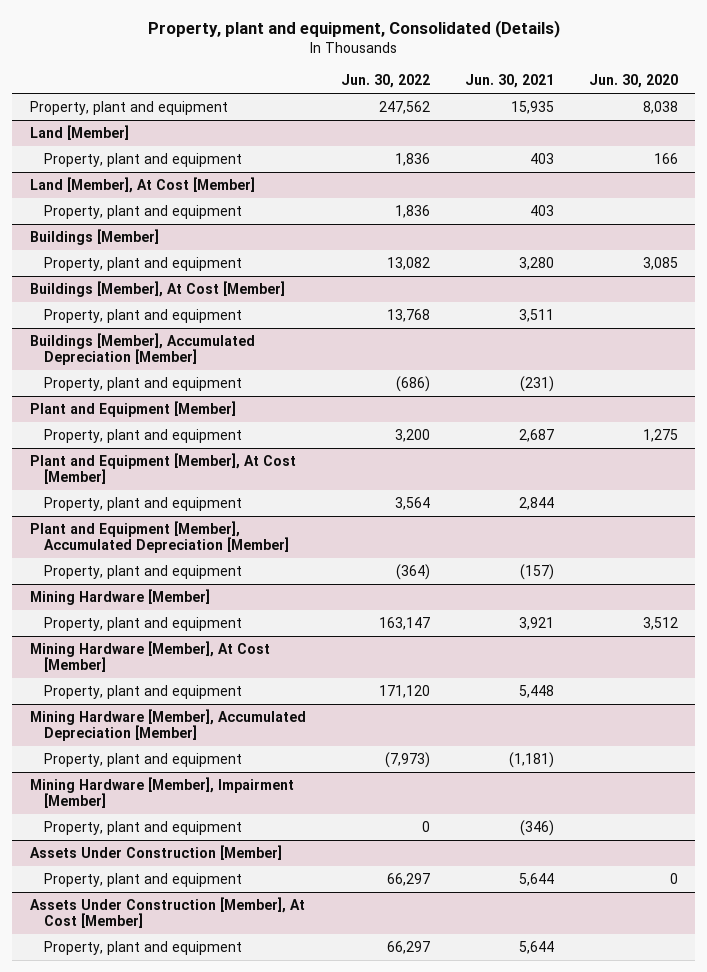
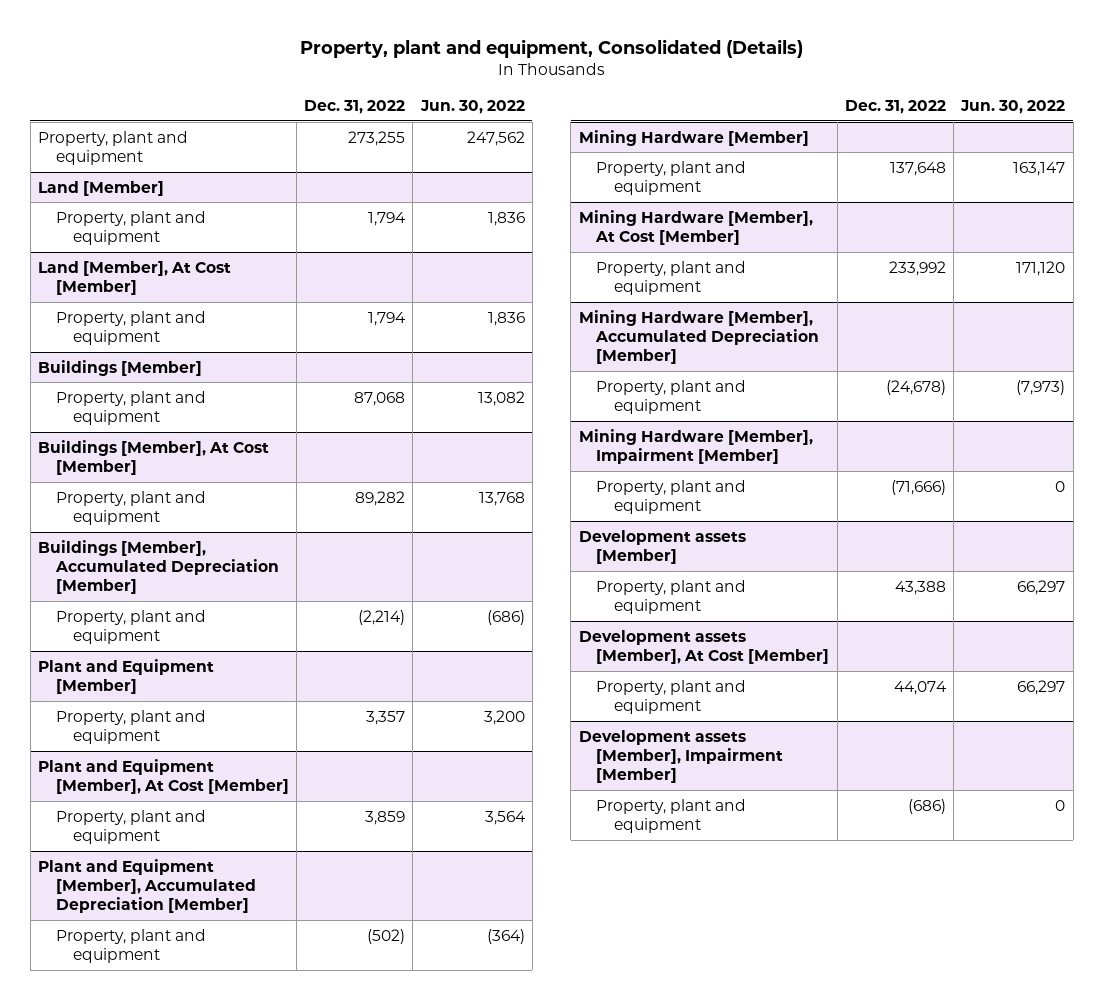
- | Jun. 30, 2022 | Jun. 30, 2021 | Jun. 30, 2020
+ | Dec. 31, 2022 | Jun. 30, 2022
- Assets Under Construction [Member]
+ Development assets [Member]
- Assets Under Construction [Member], At Cost [Member]
+ Development assets [Member], At Cost [Member]
+ Development assets [Member], Impairment [Member]
+ Property, plant and equipment | (686) | 0

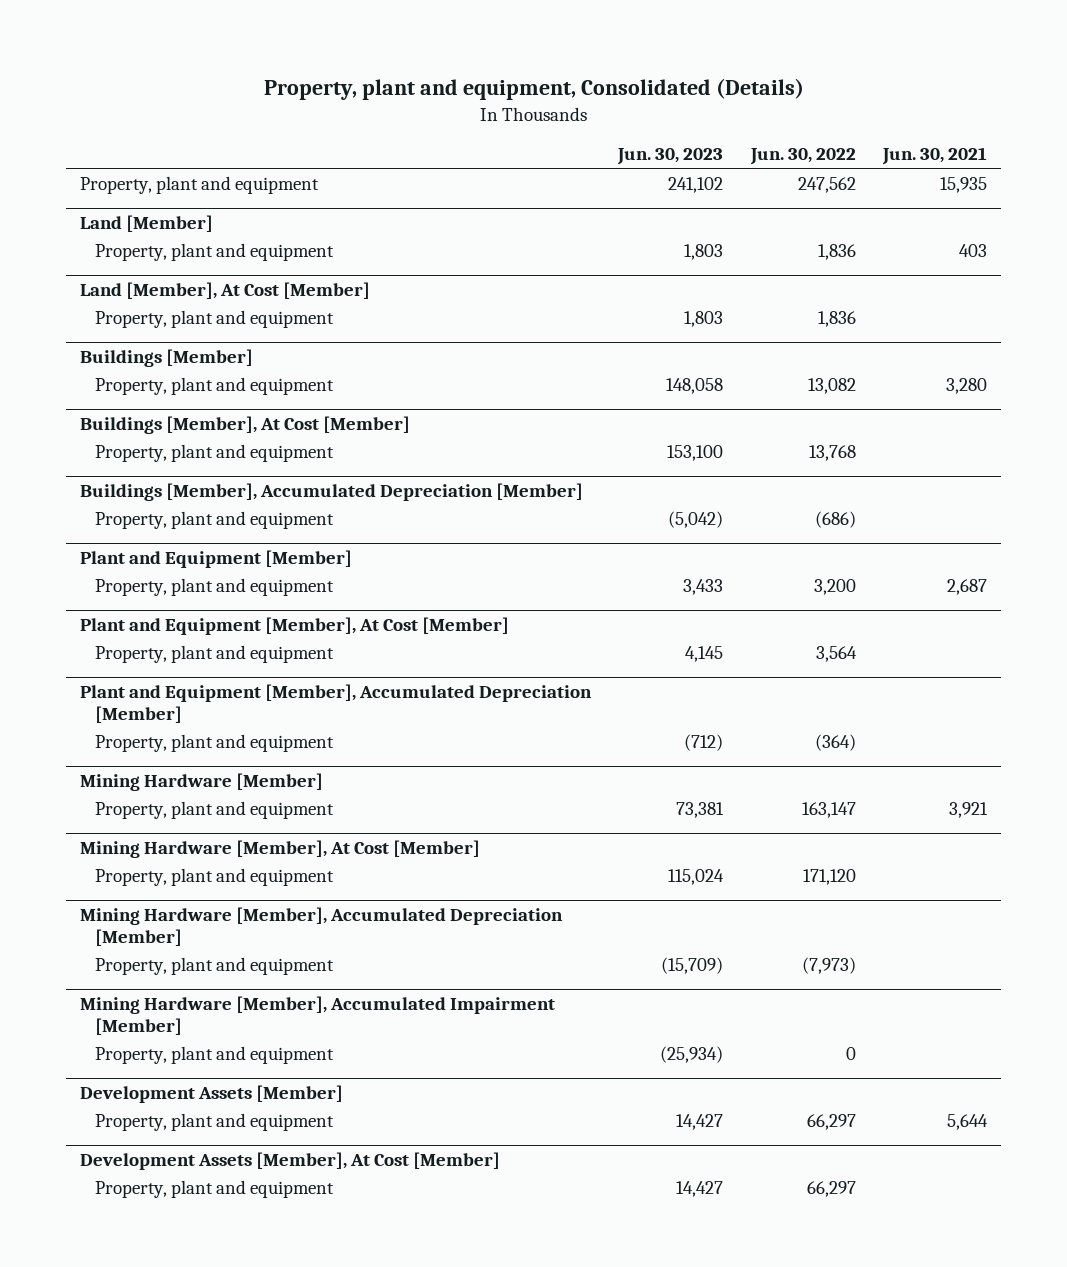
- | Dec. 31, 2022 | Jun. 30, 2022
+ | Jun. 30, 2023 | Jun. 30, 2022 | Jun. 30, 2021
- Mining Hardware [Member], Impairment [Member]
+ Mining Hardware [Member], Accumulated Impairment [Member]
- Development assets [Member]
+ Development Assets [Member]
- Development assets [Member], At Cost [Member]
+ Development Assets [Member], At Cost [Member]
- Development assets [Member], Impairment [Member]
- Property, plant and equipment | (686) | 0

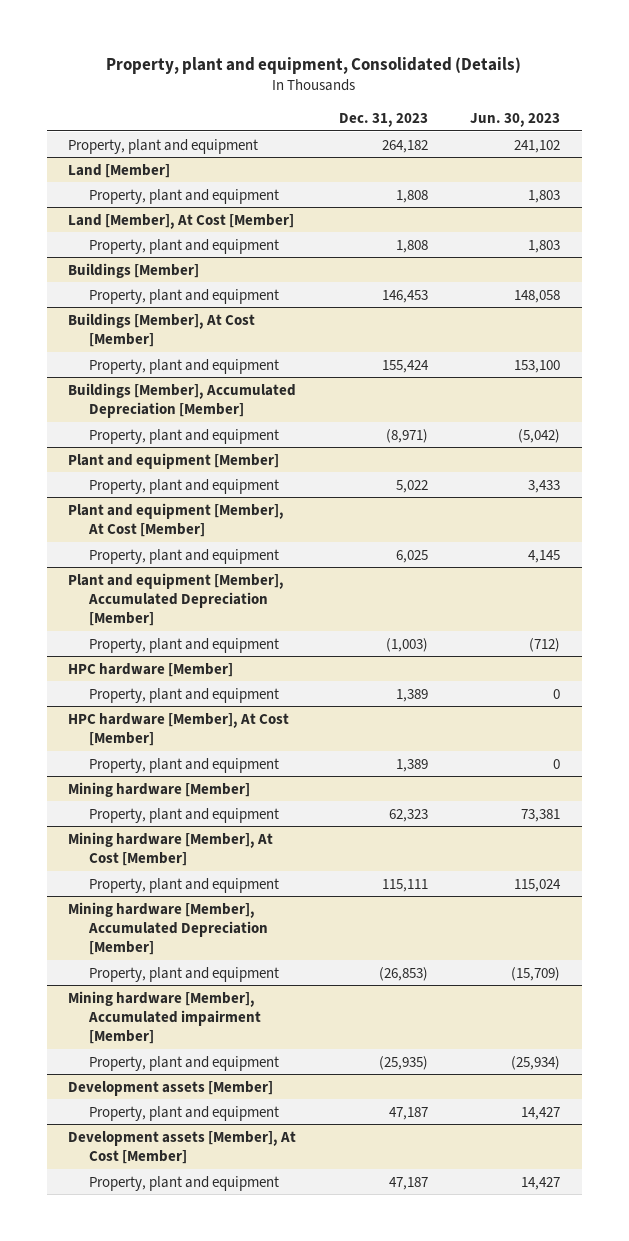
- | Jun. 30, 2023 | Jun. 30, 2022 | Jun. 30, 2021
+ | Dec. 31, 2023 | Jun. 30, 2023
- Plant and Equipment [Member]
+ Plant and equipment [Member]
- Plant and Equipment [Member], At Cost [Member]
+ Plant and equipment [Member], At Cost [Member]
- Plant and Equipment [Member], Accumulated Depreciation [Member]
+ Plant and equipment [Member], Accumulated Depreciation [Member]
- Mining Hardware [Member]
+ HPC hardware [Member]
+ Property, plant and equipment | 1,389 | 0
+ HPC hardware [Member], At Cost [Member]
+ Property, plant and equipment | 1,389 | 0
+ Mining hardware [Member]
- Mining Hardware [Member], At Cost [Member]
+ Mining hardware [Member], At Cost [Member]
- Mining Hardware [Member], Accumulated Depreciation [Member]
+ Mining hardware [Member], Accumulated Depreciation [Member]
- Mining Hardware [Member], Accumulated Impairment [Member]
+ Mining hardware [Member], Accumulated impairment [Member]
- Development Assets [Member]
+ Development assets [Member]
- Development Assets [Member], At Cost [Member]
+ Development assets [Member], At Cost [Member]

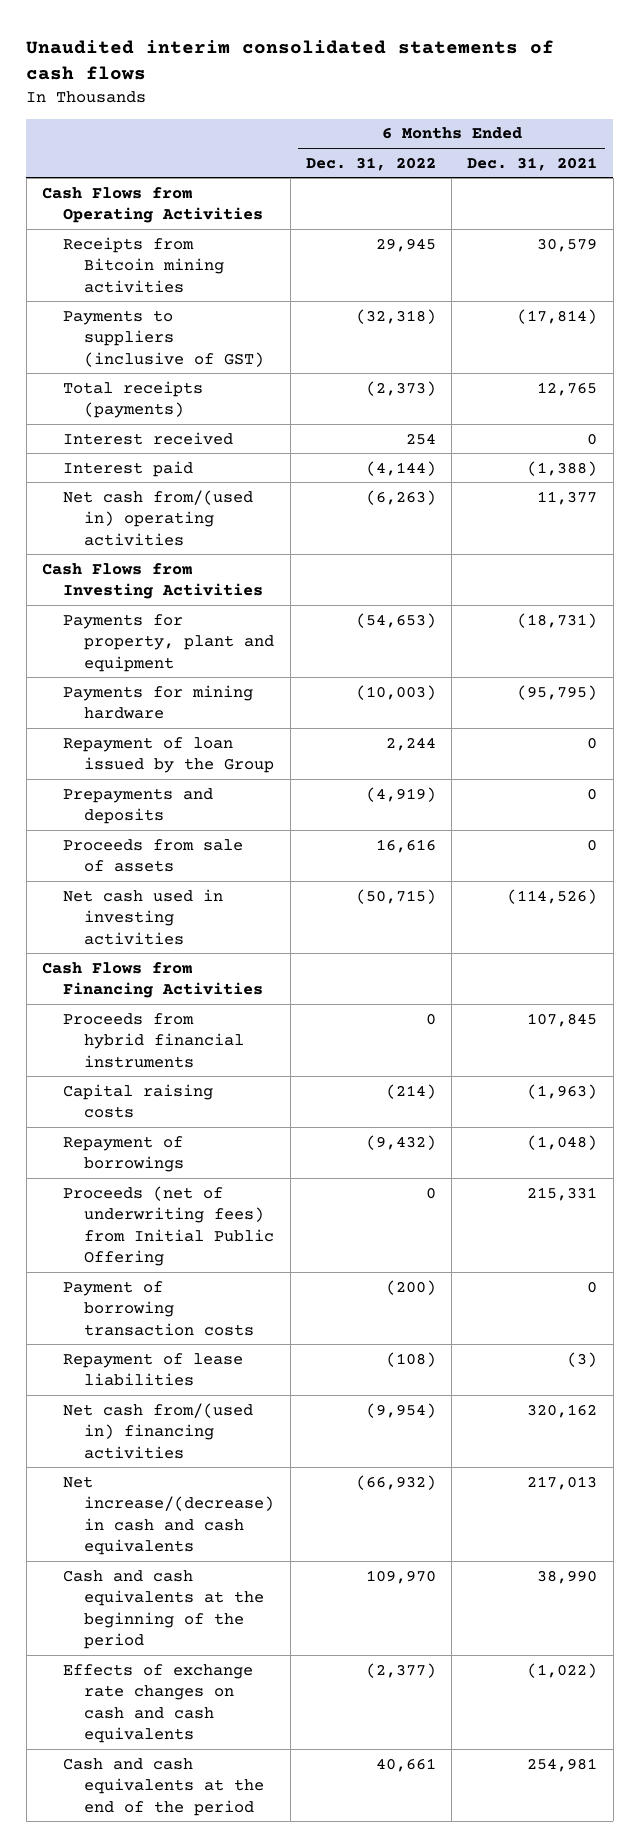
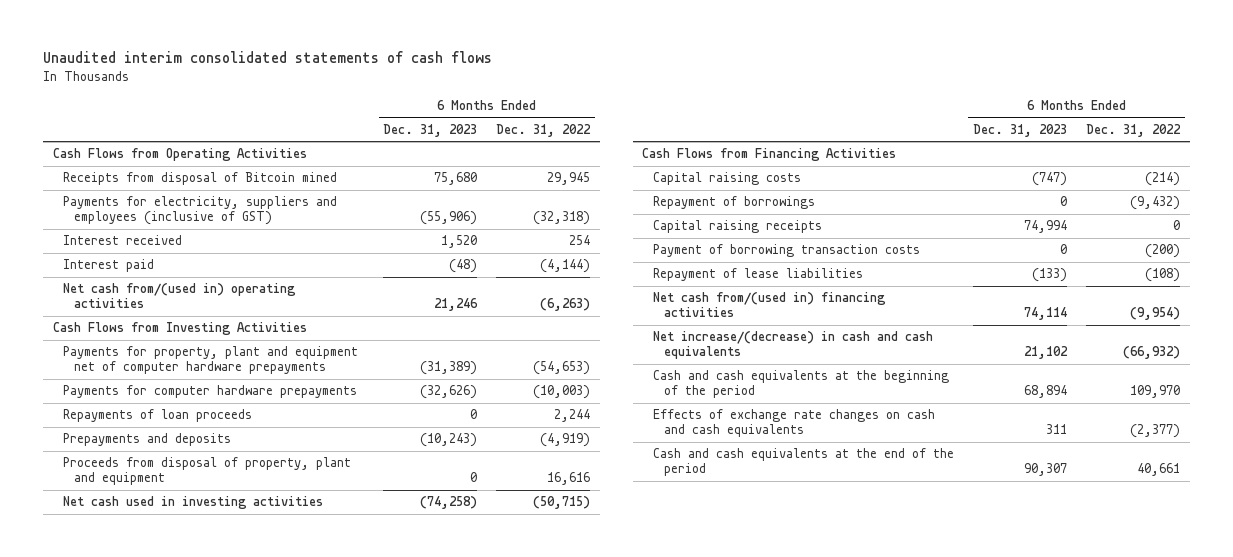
- | 6 Months Ended Dec. 31, 2022 | 6 Months Ended Dec. 31, 2021
+ | 6 Months Ended Dec. 31, 2023 | 6 Months Ended Dec. 31, 2022
- Receipts from Bitcoin mining activities | 29,945 | 30,579
- Payments to suppliers (inclusive of GST) | (32,318) | (17,814)
- Total receipts (payments) | (2,373) | 12,765
+ Receipts from disposal of Bitcoin mined | 75,680 | 29,945
+ Payments for electricity, suppliers and employees (inclusive of GST) | (55,906) | (32,318)
- Payments for property, plant and equipment | (54,653) | (18,731)
- Payments for mining hardware | (10,003) | (95,795)
- Repayment of loan issued by the Group | 2,244 | 0
+ Payments for property, plant and equipment net of computer hardware prepayments | (31,389) | (54,653)
+ Payments for computer hardware prepayments | (32,626) | (10,003)
+ Repayments of loan proceeds | 0 | 2,244
- Proceeds from sale of assets | 16,616 | 0
+ Proceeds from disposal of property, plant and equipment | 0 | 16,616
- Proceeds from hybrid financial instruments | 0 | 107,845
- Proceeds (net of underwriting fees) from Initial Public Offering | 0 | 215,331
+ Capital raising receipts | 74,994 | 0

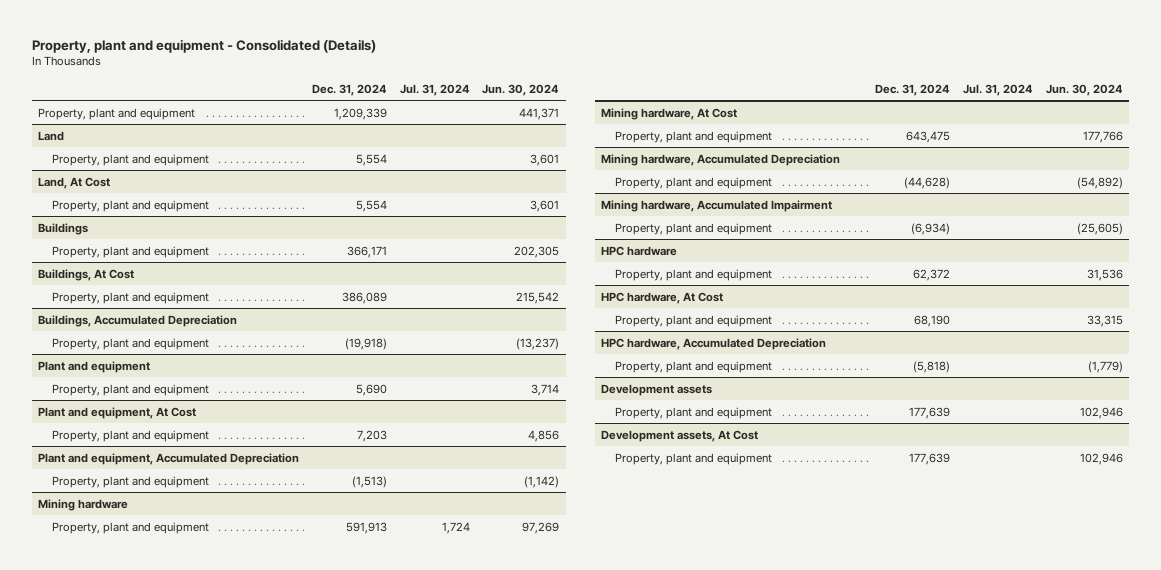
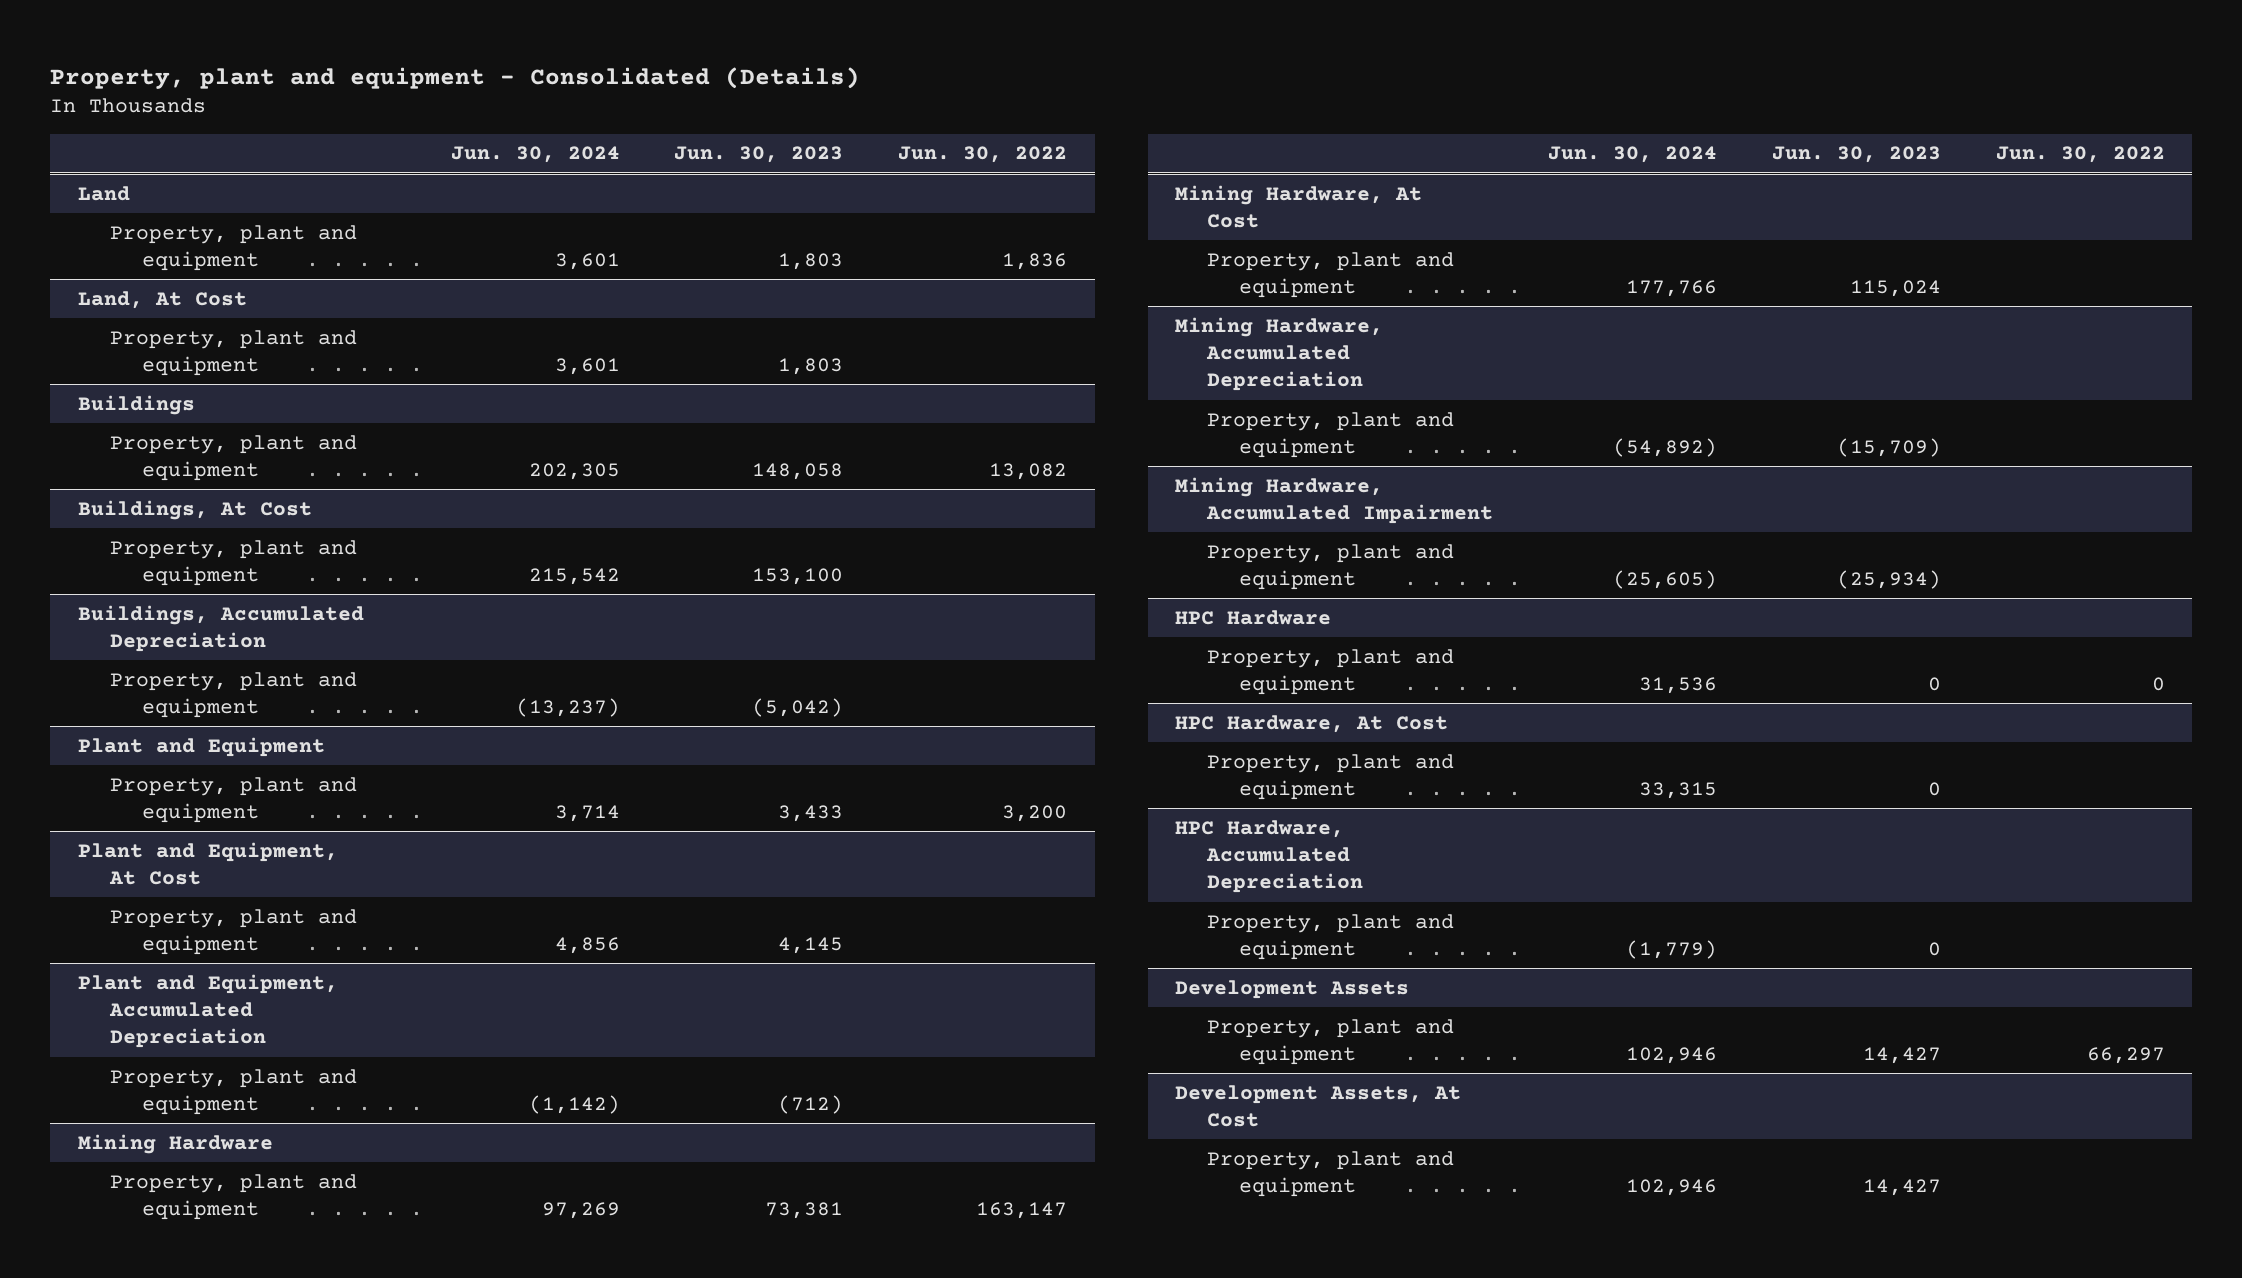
- | Dec. 31, 2024 | Jul. 31, 2024 | Jun. 30, 2024
+ | Jun. 30, 2024 | Jun. 30, 2023 | Jun. 30, 2022
- Property, plant and equipment | 1,209,339 | | 441,371
- Plant and equipment
+ Plant and Equipment
- Plant and equipment, At Cost
+ Plant and Equipment, At Cost
- Plant and equipment, Accumulated Depreciation
+ Plant and Equipment, Accumulated Depreciation
- Mining hardware
+ Mining Hardware
- Mining hardware, At Cost
+ Mining Hardware, At Cost
- Mining hardware, Accumulated Depreciation
+ Mining Hardware, Accumulated Depreciation
- Mining hardware, Accumulated Impairment
+ Mining Hardware, Accumulated Impairment
- HPC hardware
+ HPC Hardware
- HPC hardware, At Cost
+ HPC Hardware, At Cost
- HPC hardware, Accumulated Depreciation
+ HPC Hardware, Accumulated Depreciation
- Development assets
+ Development Assets
- Development assets, At Cost
+ Development Assets, At Cost

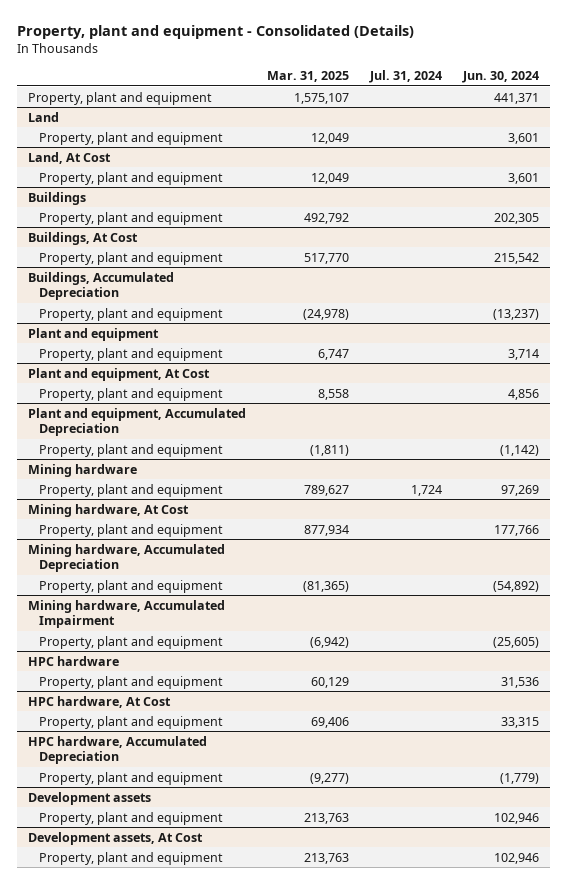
- | Jun. 30, 2024 | Jun. 30, 2023 | Jun. 30, 2022
+ | Mar. 31, 2025 | Jul. 31, 2024 | Jun. 30, 2024
+ Property, plant and equipment | 1,575,107 | | 441,371
- Plant and Equipment
+ Plant and equipment
- Plant and Equipment, At Cost
+ Plant and equipment, At Cost
- Plant and Equipment, Accumulated Depreciation
+ Plant and equipment, Accumulated Depreciation
- Mining Hardware
+ Mining hardware
- Mining Hardware, At Cost
+ Mining hardware, At Cost
- Mining Hardware, Accumulated Depreciation
+ Mining hardware, Accumulated Depreciation
- Mining Hardware, Accumulated Impairment
+ Mining hardware, Accumulated Impairment
- HPC Hardware
+ HPC hardware
- HPC Hardware, At Cost
+ HPC hardware, At Cost
- HPC Hardware, Accumulated Depreciation
+ HPC hardware, Accumulated Depreciation
- Development Assets
+ Development assets
- Development Assets, At Cost
+ Development assets, At Cost

